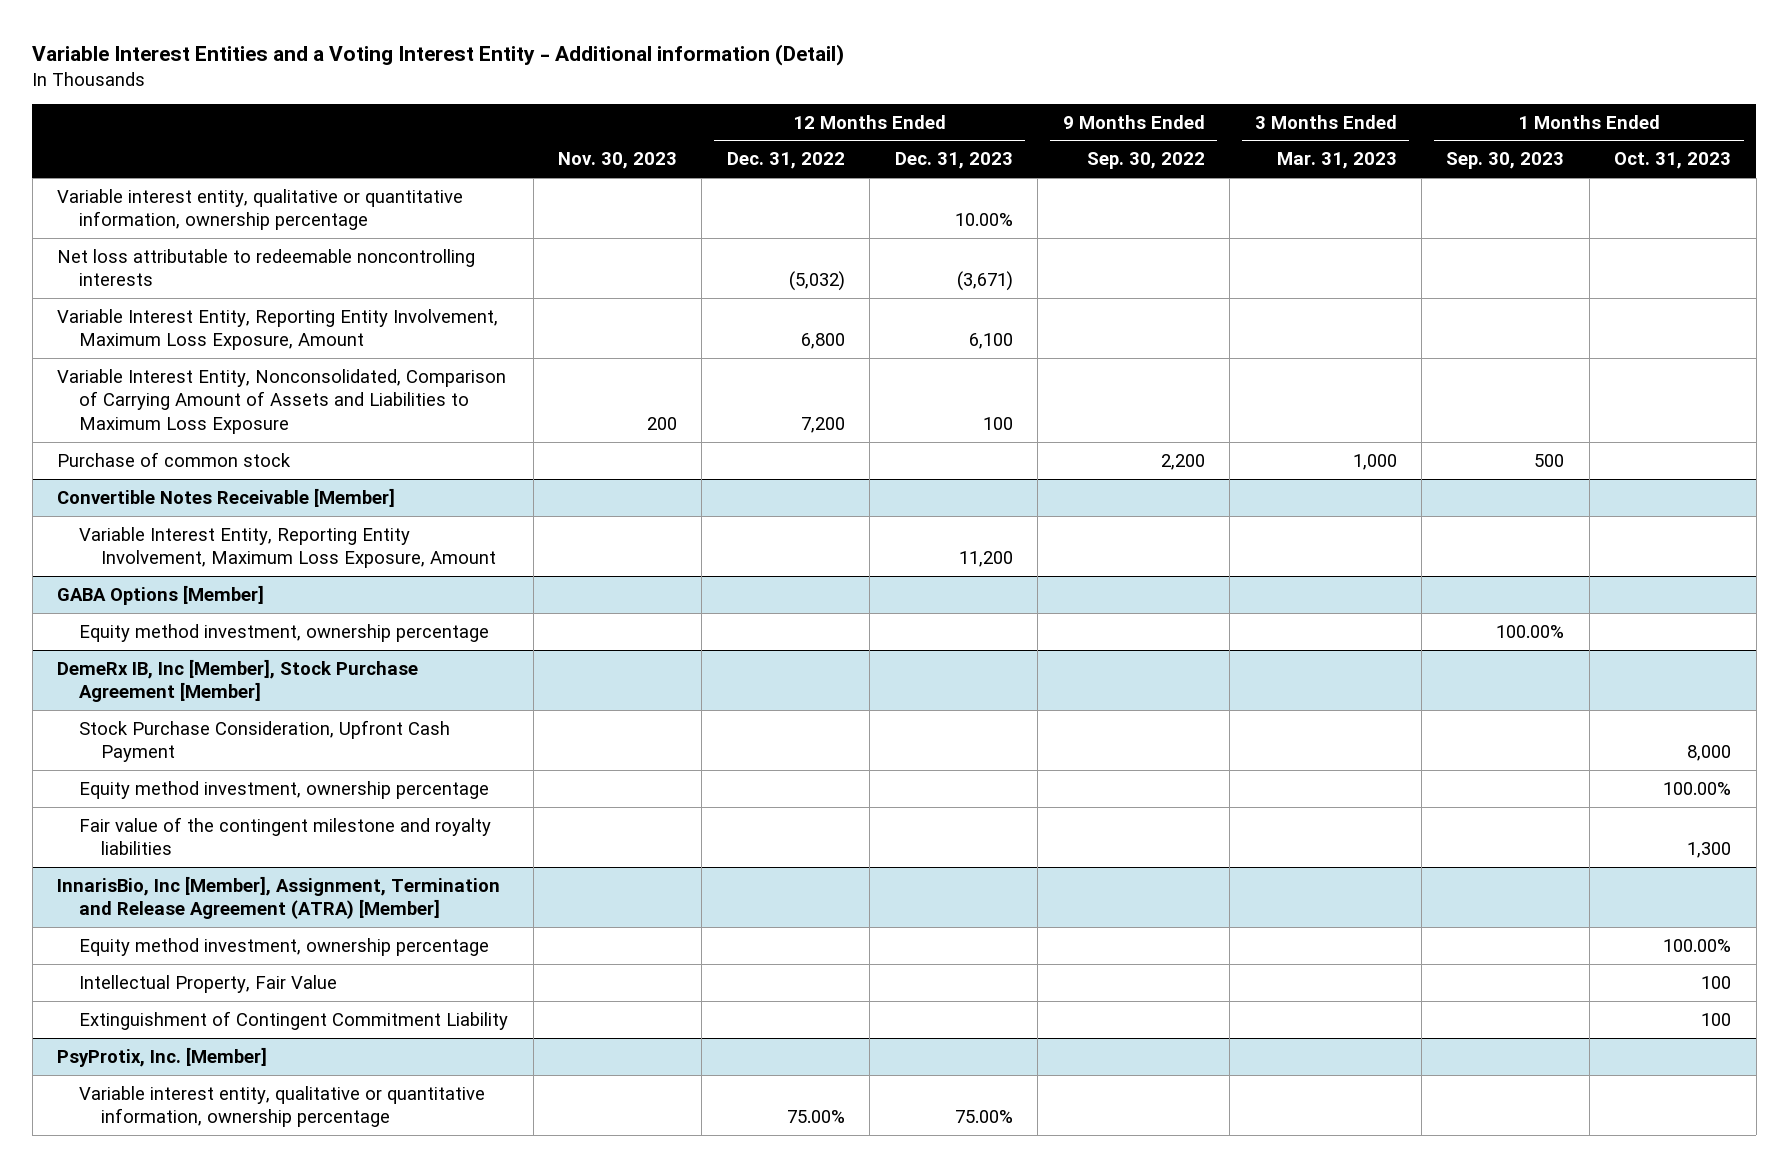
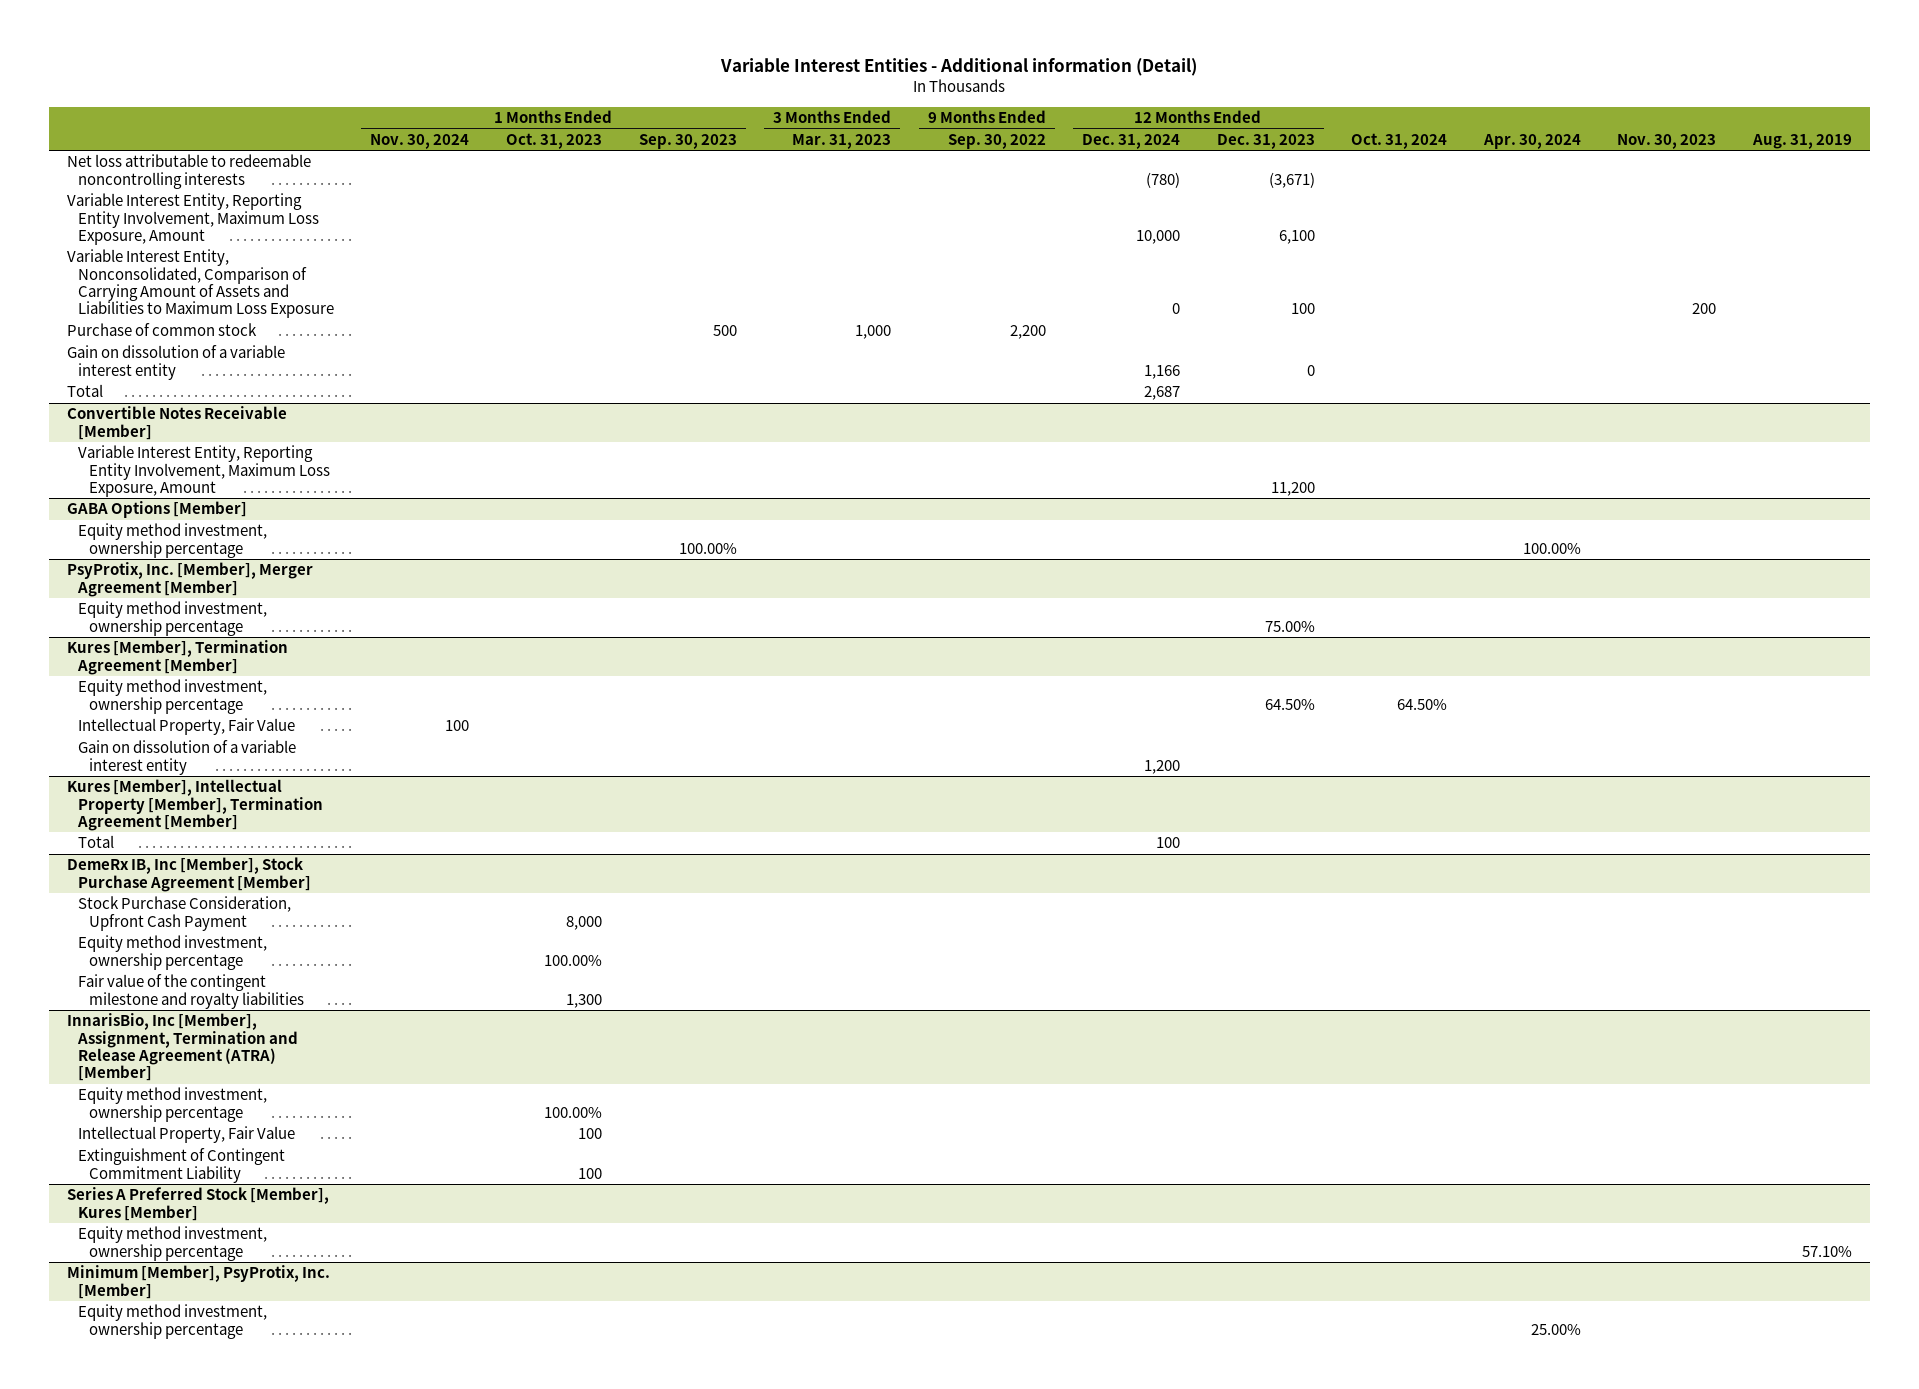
- Variable Interest Entities and a Voting Interest Entity - Additional information (Detail)
+ Variable Interest Entities - Additional information (Detail)
- | Nov. 30, 2023 | 12 Months Ended Dec. 31, 2022 | 12 Months Ended Dec. 31, 2023 | 9 Months Ended Sep. 30, 2022 | 3 Months Ended Mar. 31, 2023 | 1 Months Ended Sep. 30, 2023 | 1 Months Ended Oct. 31, 2023
+ | 1 Months Ended Nov. 30, 2024 | 1 Months Ended Oct. 31, 2023 | 1 Months Ended Sep. 30, 2023 | 3 Months Ended Mar. 31, 2023 | 9 Months Ended Sep. 30, 2022 | 12 Months Ended Dec. 31, 2024 | 12 Months Ended Dec. 31, 2023 | Oct. 31, 2024 | Apr. 30, 2024 | Nov. 30, 2023 | Aug. 31, 2019
- Variable interest entity, qualitative or quantitative information, ownership percentage | | | 10.00% | | | |
+ Gain on dissolution of a variable interest entity | | | | | | 1,166 | 0 | | | |
+ Total | | | | | | 2,687 | | | | |
+ PsyProtix, Inc. [Member], Merger Agreement [Member]
+ Equity method investment, ownership percentage | | | | | | | 75.00% | | | |
+ Kures [Member], Termination Agreement [Member]
+ Equity method investment, ownership percentage | | | | | | | 64.50% | 64.50% | | |
+ Intellectual Property, Fair Value | 100 | | | | | | | | | |
+ Gain on dissolution of a variable interest entity | | | | | | 1,200 | | | | |
+ Kures [Member], Intellectual Property [Member], Termination Agreement [Member]
+ Total | | | | | | 100 | | | | |
- PsyProtix, Inc. [Member]
- Variable interest entity, qualitative or quantitative information, ownership percentage | | 75.00% | 75.00% | | | |
+ Series A Preferred Stock [Member], Kures [Member]
+ Equity method investment, ownership percentage | | | | | | | | | | | 57.10%
+ Minimum [Member], PsyProtix, Inc. [Member]
+ Equity method investment, ownership percentage | | | | | | | | | 25.00% | |

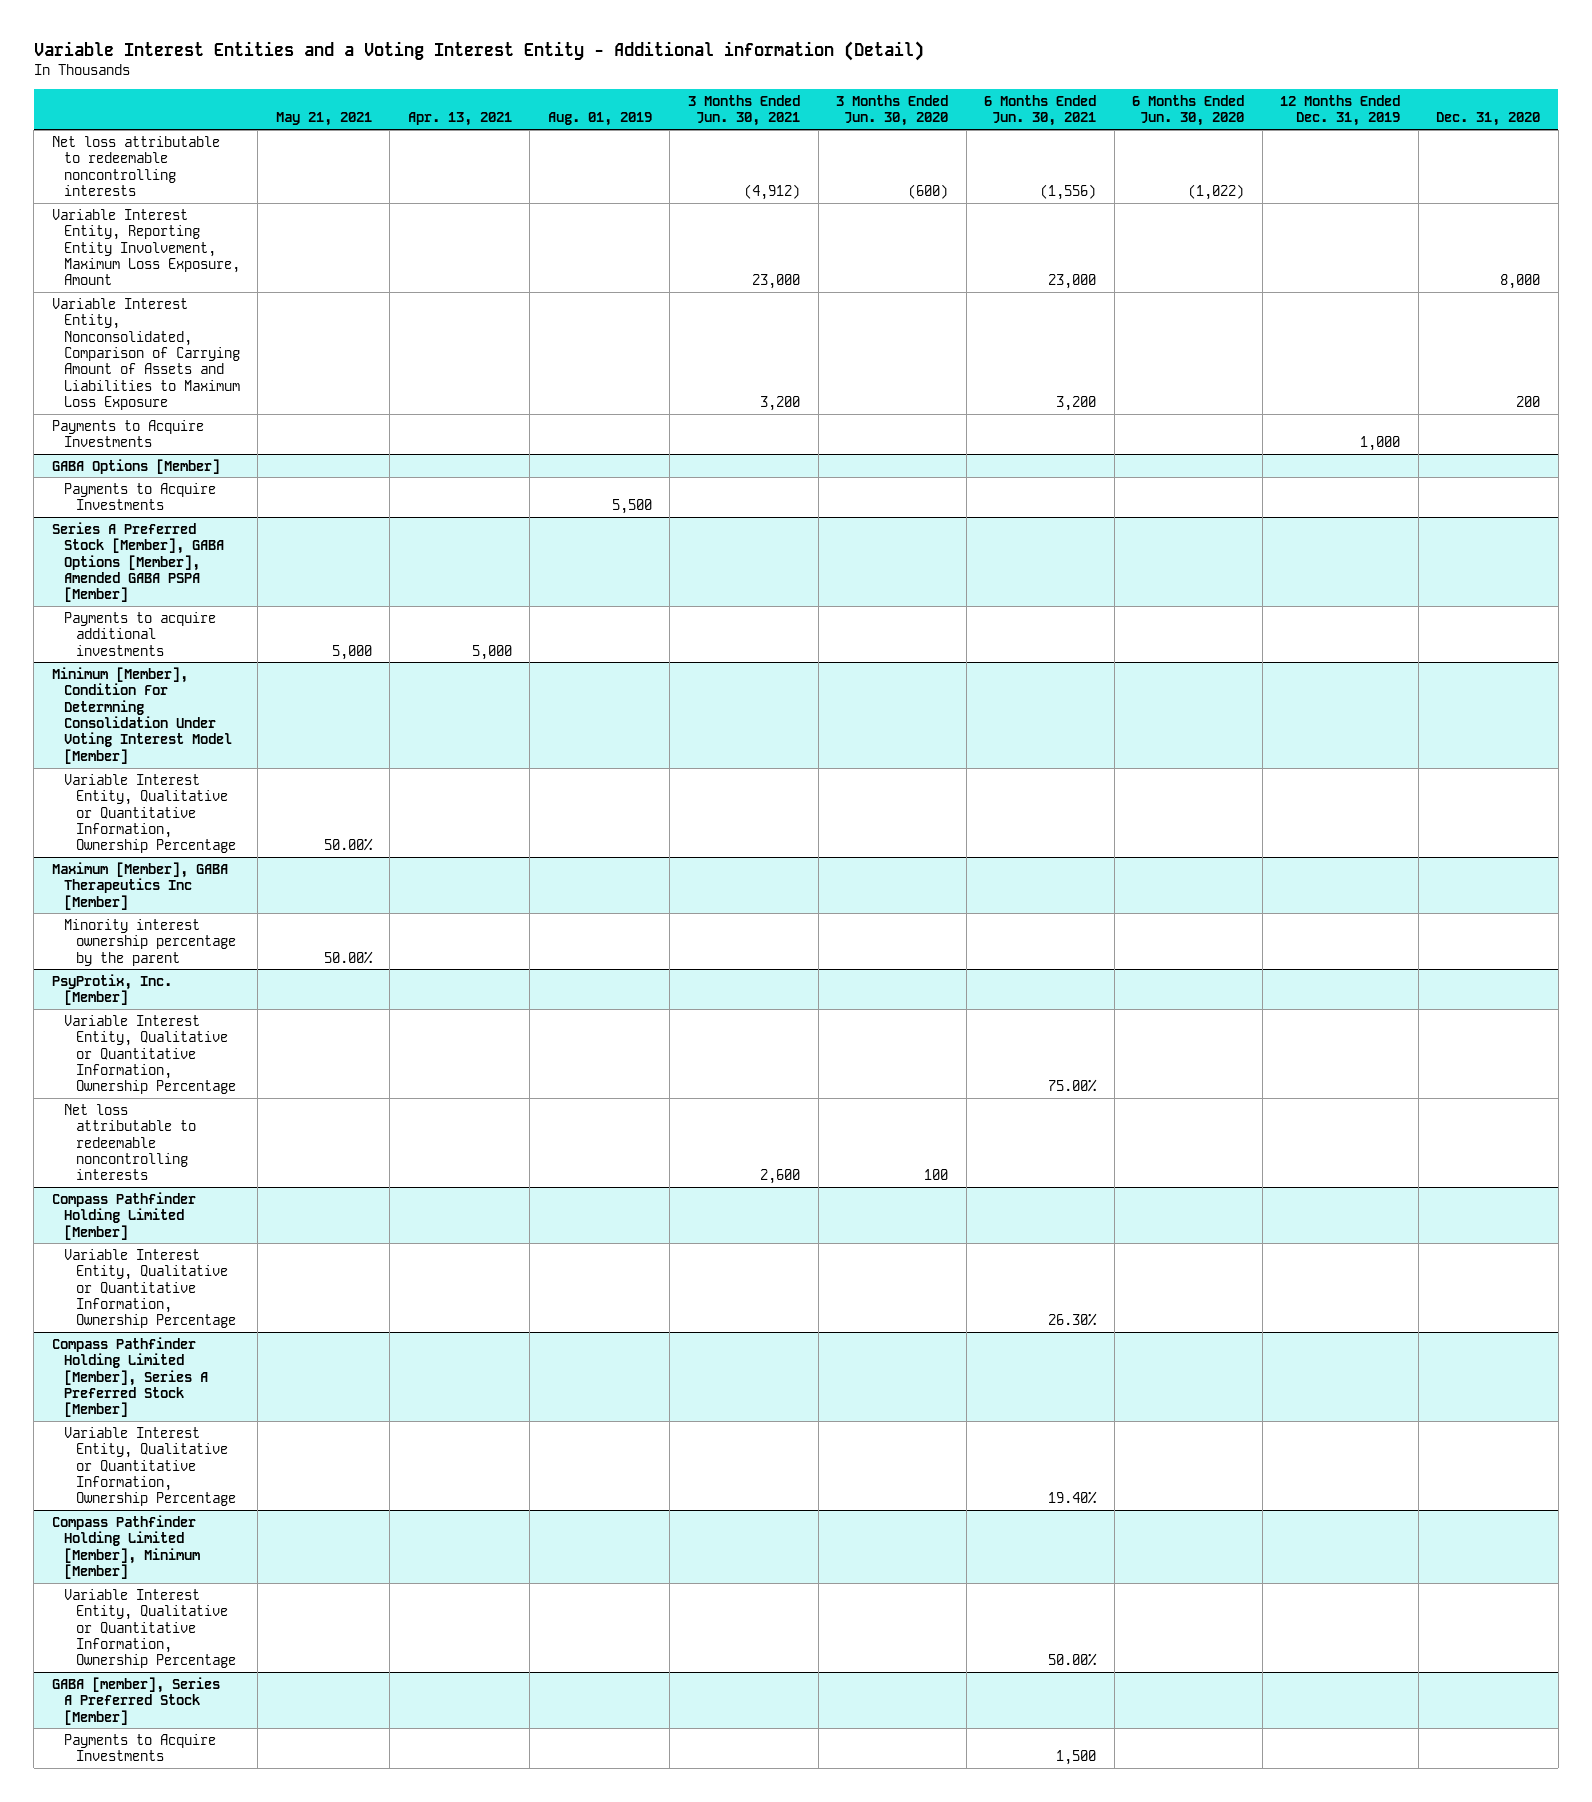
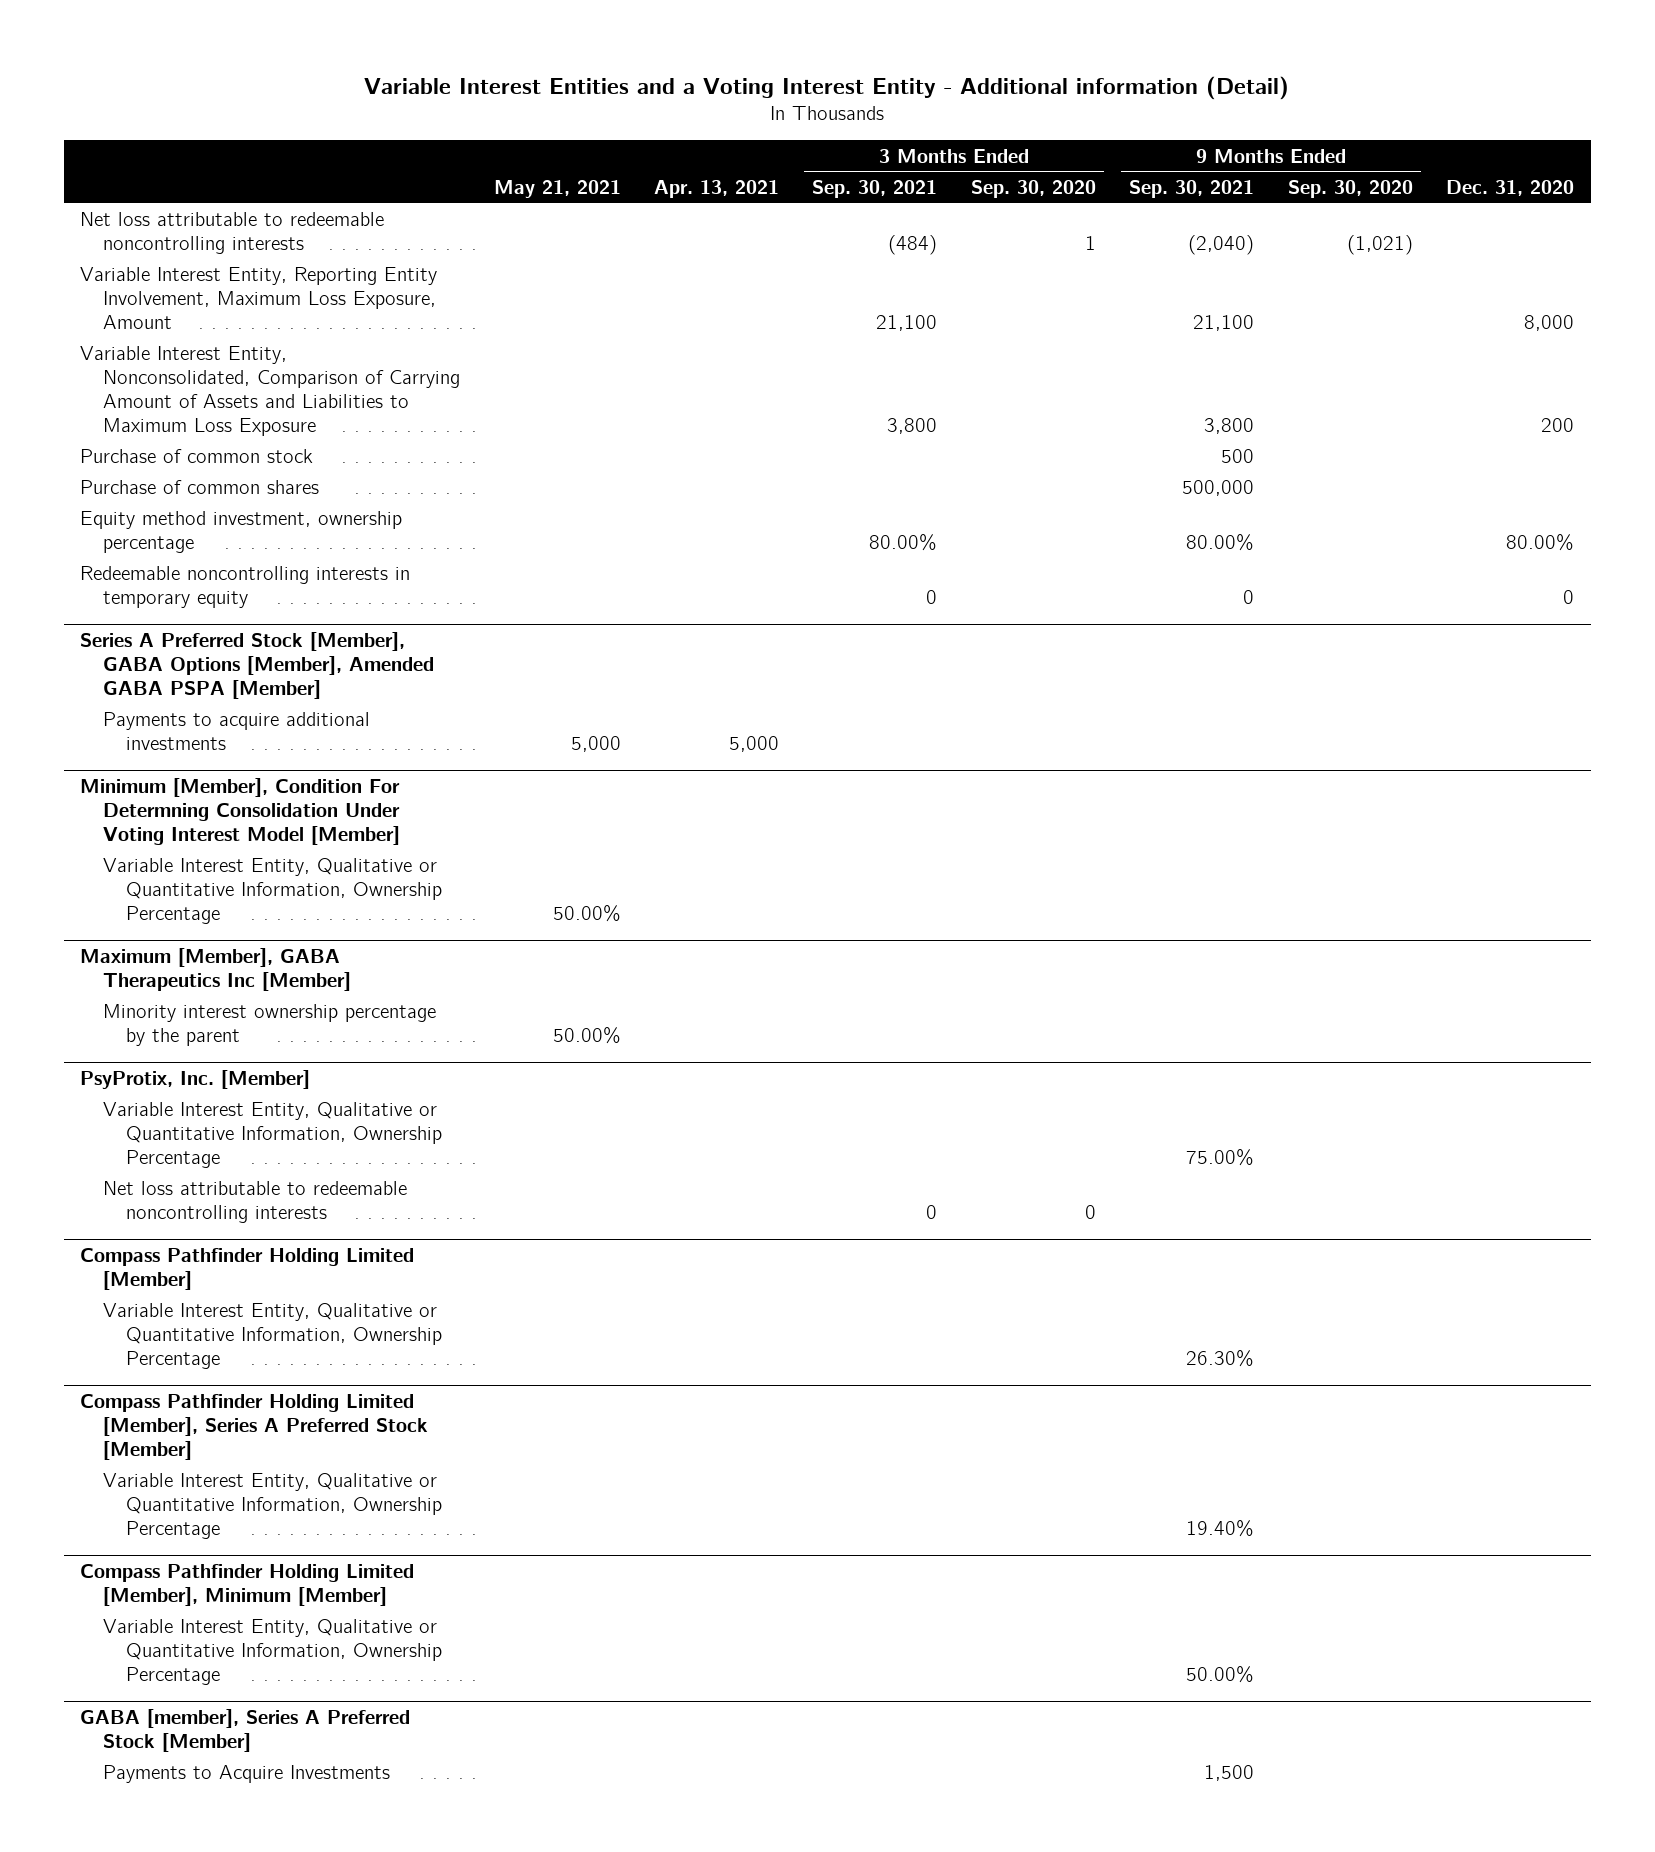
- | May 21, 2021 | Apr. 13, 2021 | Aug. 01, 2019 | 3 Months Ended Jun. 30, 2021 | 3 Months Ended Jun. 30, 2020 | 6 Months Ended Jun. 30, 2021 | 6 Months Ended Jun. 30, 2020 | 12 Months Ended Dec. 31, 2019 | Dec. 31, 2020
+ | May 21, 2021 | Apr. 13, 2021 | 3 Months Ended Sep. 30, 2021 | 3 Months Ended Sep. 30, 2020 | 9 Months Ended Sep. 30, 2021 | 9 Months Ended Sep. 30, 2020 | Dec. 31, 2020
- Payments to Acquire Investments | | | | | | | | 1,000 |
- GABA Options [Member]
- Payments to Acquire Investments | | | 5,500 | | | | | |
+ Purchase of common stock | | | | | 500 | |
+ Purchase of common shares | | | | | 500,000 | |
+ Equity method investment, ownership percentage | | | 80.00% | | 80.00% | | 80.00%
+ Redeemable noncontrolling interests in temporary equity | | | 0 | | 0 | | 0

